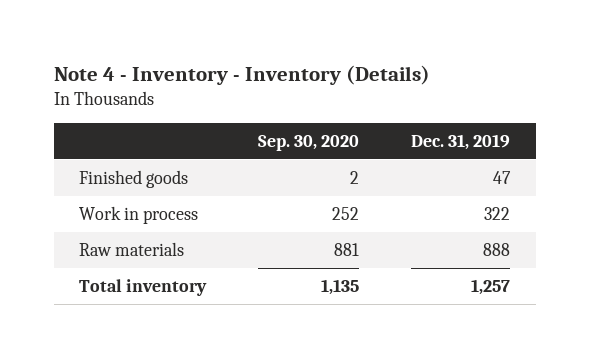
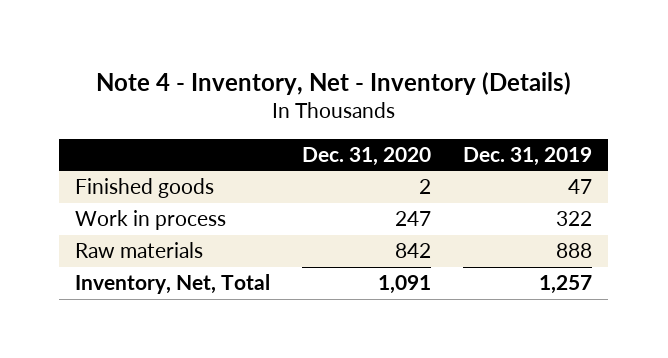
- Note 4 - Inventory - Inventory (Details)
+ Note 4 - Inventory, Net - Inventory (Details)
- | Sep. 30, 2020 | Dec. 31, 2019
+ | Dec. 31, 2020 | Dec. 31, 2019
- Total inventory | 1,135 | 1,257
+ Inventory, Net, Total | 1,091 | 1,257

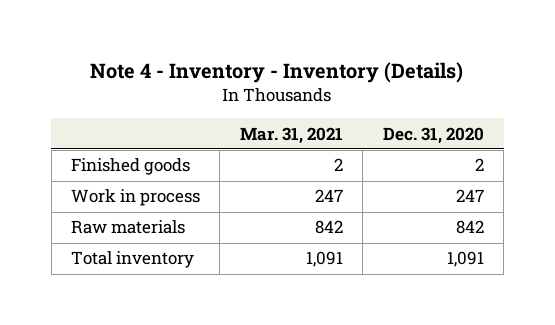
- Note 4 - Inventory, Net - Inventory (Details)
+ Note 4 - Inventory - Inventory (Details)
- | Dec. 31, 2020 | Dec. 31, 2019
+ | Mar. 31, 2021 | Dec. 31, 2020
- Inventory, Net, Total | 1,091 | 1,257
+ Total inventory | 1,091 | 1,091

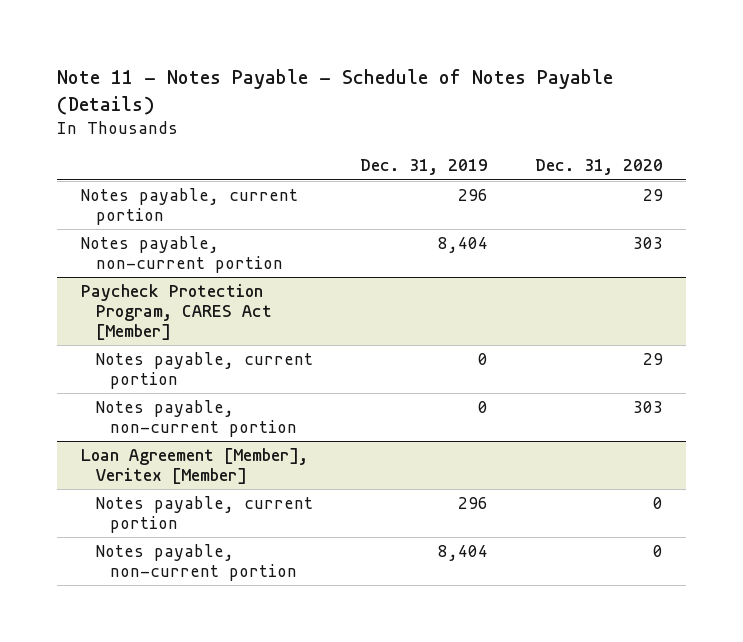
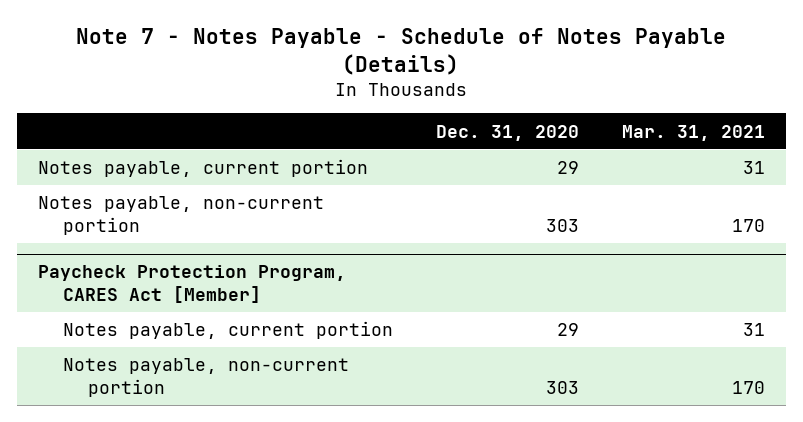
- Note 11 - Notes Payable - Schedule of Notes Payable (Details)
+ Note 7 - Notes Payable - Schedule of Notes Payable (Details)
- | Dec. 31, 2019 | Dec. 31, 2020
+ | Dec. 31, 2020 | Mar. 31, 2021
- Loan Agreement [Member], Veritex [Member]
- Notes payable, current portion | 296 | 0
- Notes payable, non-current portion | 8,404 | 0

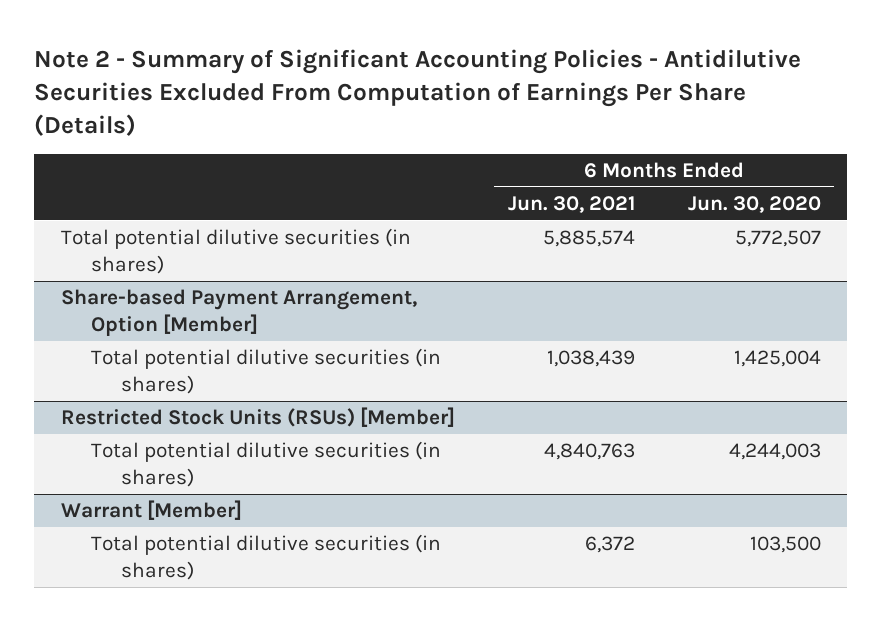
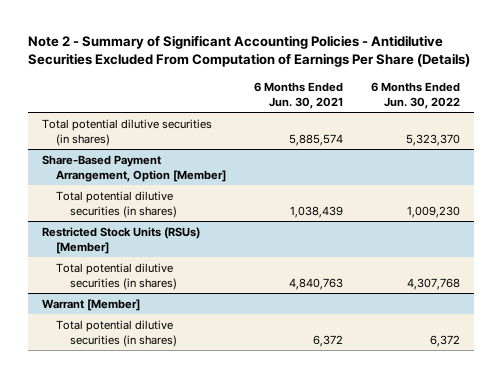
- | 6 Months Ended Jun. 30, 2021 | 6 Months Ended Jun. 30, 2020
+ | 6 Months Ended Jun. 30, 2021 | 6 Months Ended Jun. 30, 2022
- Share-based Payment Arrangement, Option [Member]
+ Share-Based Payment Arrangement, Option [Member]

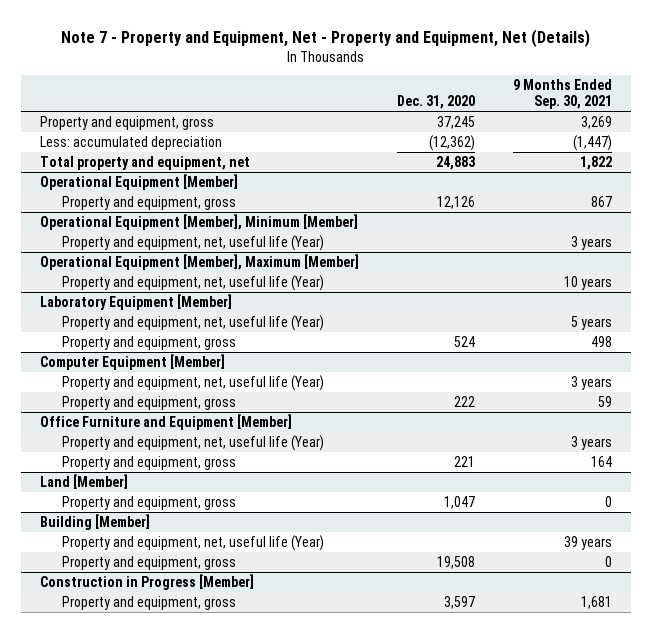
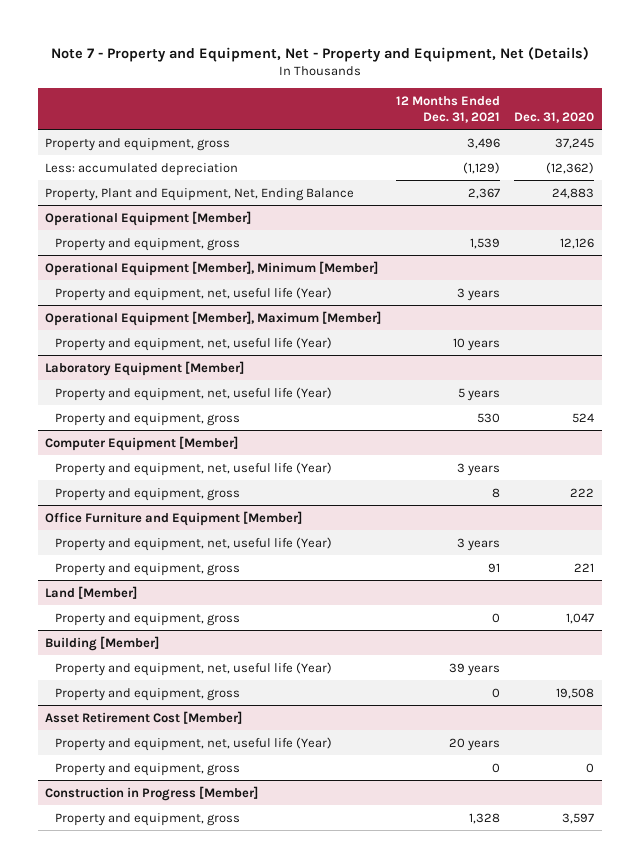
- | Dec. 31, 2020 | 9 Months Ended Sep. 30, 2021
+ | 12 Months Ended Dec. 31, 2021 | Dec. 31, 2020
- Total property and equipment, net | 24,883 | 1,822
+ Property, Plant and Equipment, Net, Ending Balance | 2,367 | 24,883
+ Asset Retirement Cost [Member]
+ Property and equipment, net, useful life (Year) | 20 years |
+ Property and equipment, gross | 0 | 0

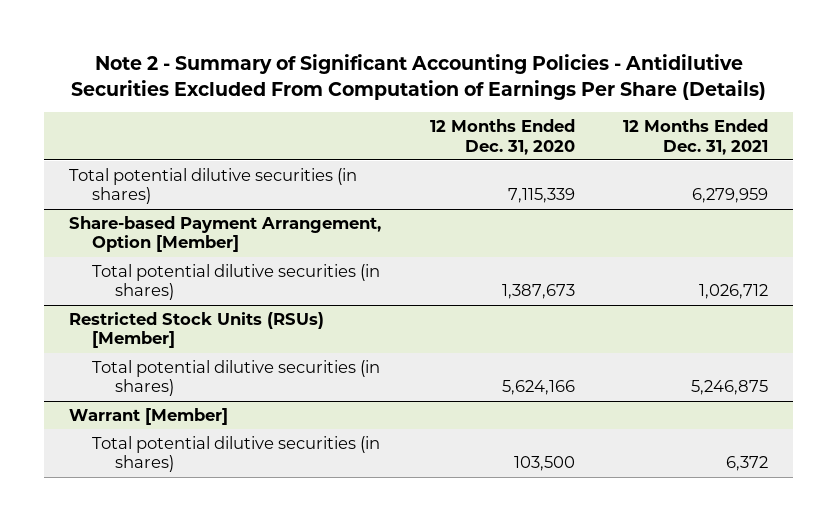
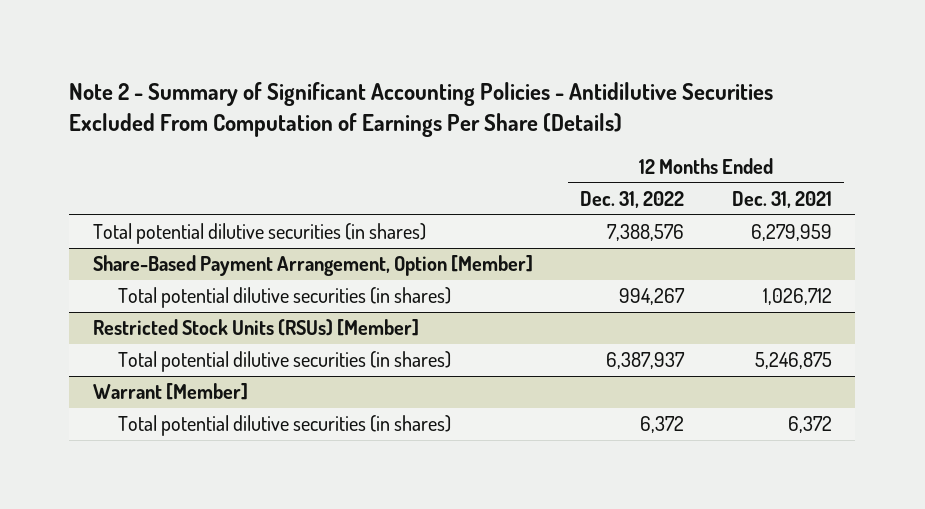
- | 12 Months Ended Dec. 31, 2020 | 12 Months Ended Dec. 31, 2021
+ | 12 Months Ended Dec. 31, 2022 | 12 Months Ended Dec. 31, 2021
- Share-based Payment Arrangement, Option [Member]
+ Share-Based Payment Arrangement, Option [Member]

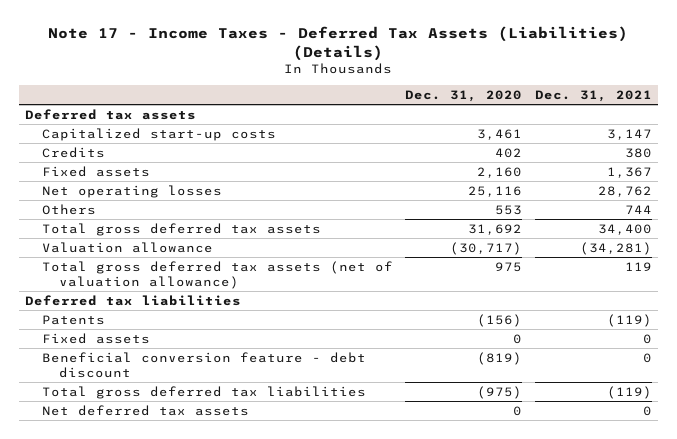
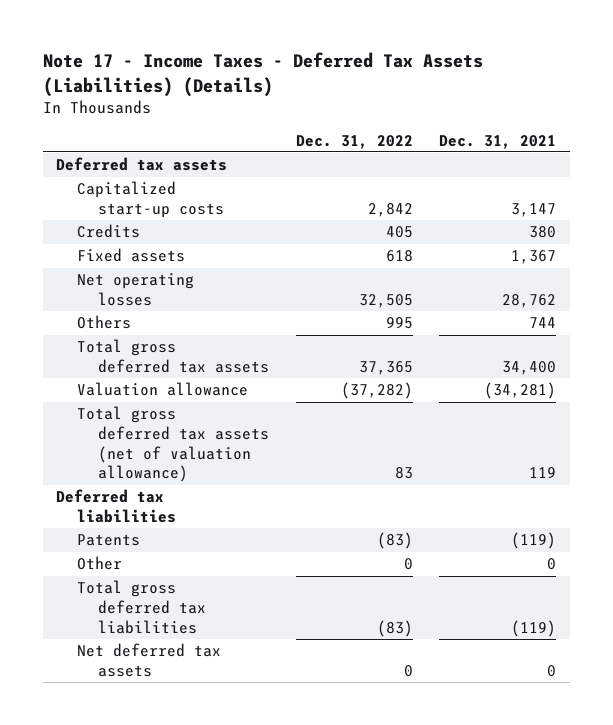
- | Dec. 31, 2020 | Dec. 31, 2021
+ | Dec. 31, 2022 | Dec. 31, 2021
- Fixed assets | 0 | 0
- Beneficial conversion feature - debt discount | (819) | 0
+ Other | 0 | 0

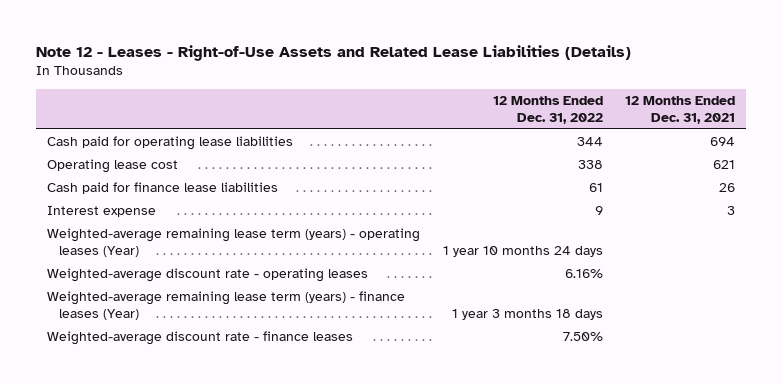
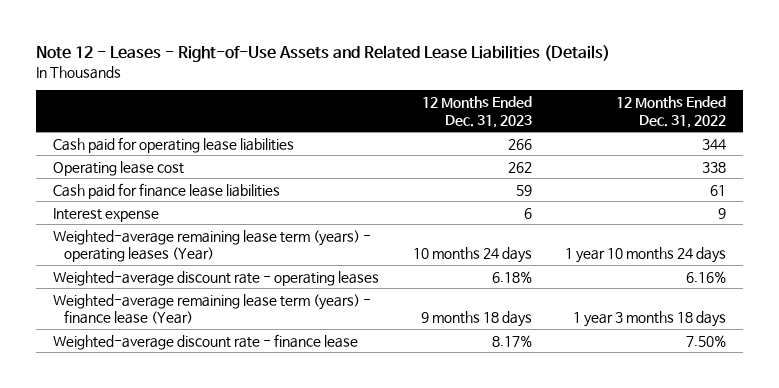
- | 12 Months Ended Dec. 31, 2022 | 12 Months Ended Dec. 31, 2021
+ | 12 Months Ended Dec. 31, 2023 | 12 Months Ended Dec. 31, 2022
- Weighted-average remaining lease term (years) - finance leases (Year) | 1 year 3 months 18 days |
- Weighted-average discount rate - finance leases | 7.50% |
+ Weighted-average remaining lease term (years) - finance lease (Year) | 9 months 18 days | 1 year 3 months 18 days
+ Weighted-average discount rate - finance lease | 8.17% | 7.50%

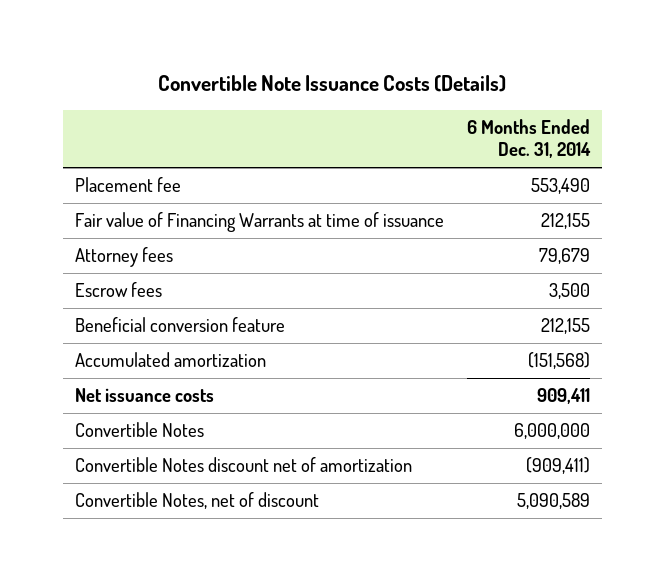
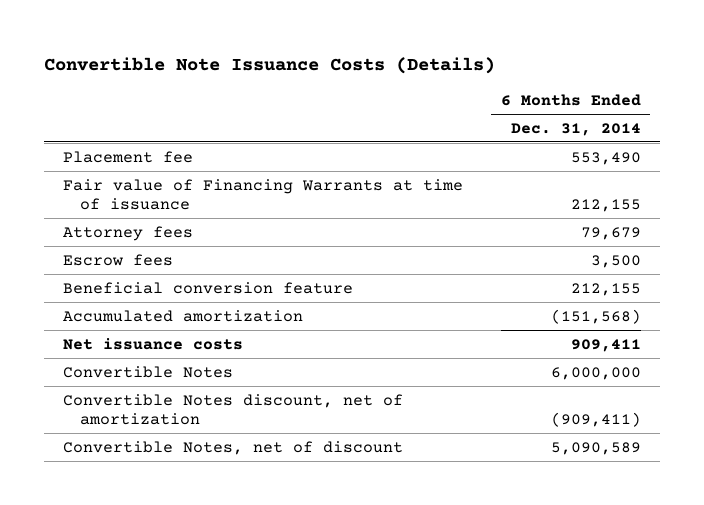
- Convertible Notes discount net of amortization | (909,411)
+ Convertible Notes discount, net of amortization | (909,411)

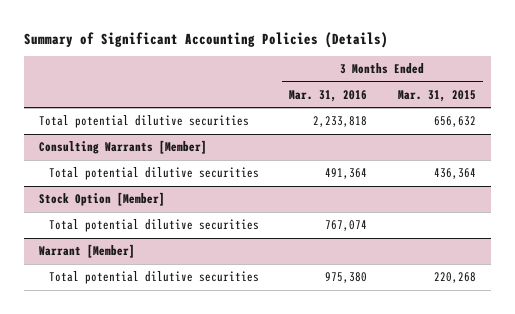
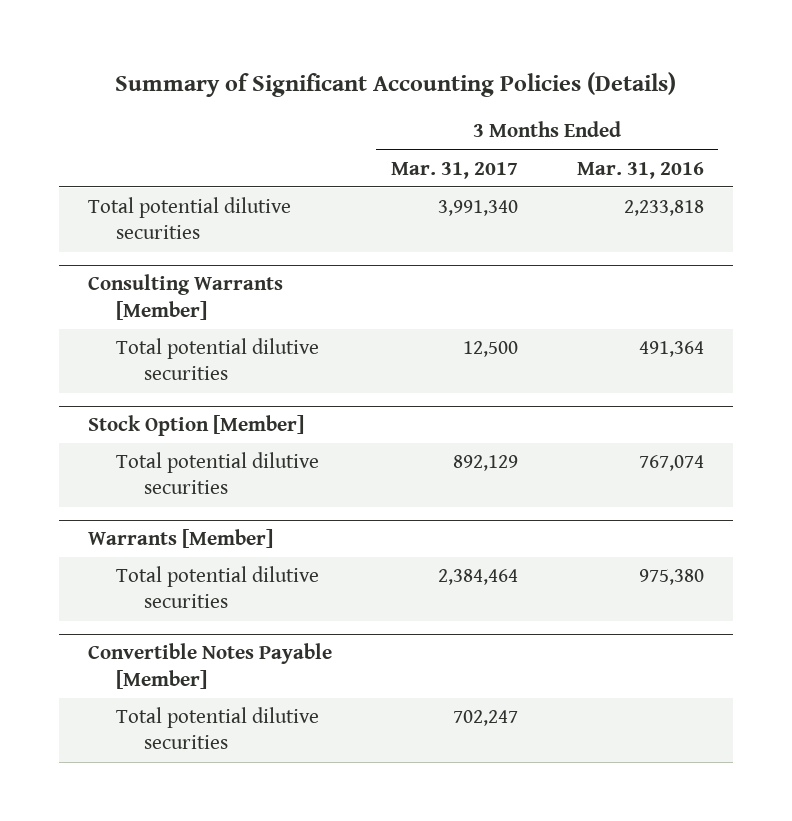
- | 3 Months Ended Mar. 31, 2016 | 3 Months Ended Mar. 31, 2015
+ | 3 Months Ended Mar. 31, 2017 | 3 Months Ended Mar. 31, 2016
- Warrant [Member]
+ Warrants [Member]
+ Convertible Notes Payable [Member]
+ Total potential dilutive securities | 702,247 |

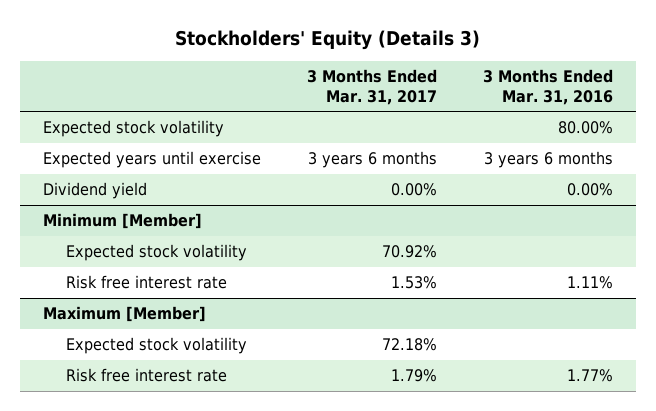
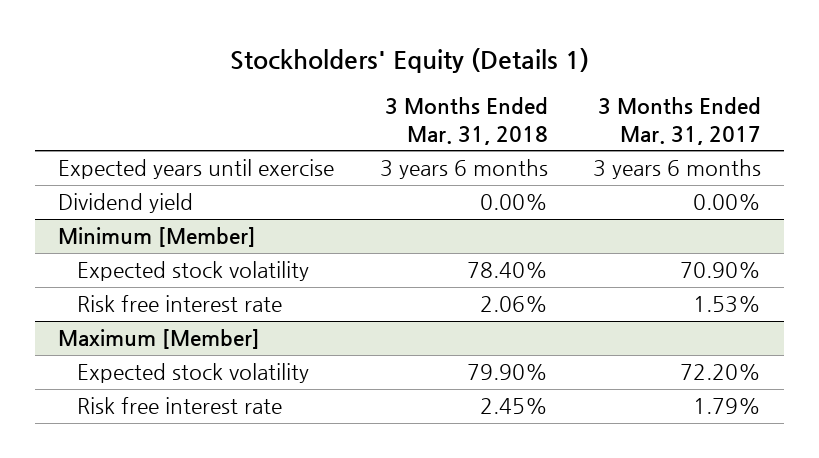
- Stockholders' Equity (Details 3)
+ Stockholders' Equity (Details 1)
- | 3 Months Ended Mar. 31, 2017 | 3 Months Ended Mar. 31, 2016
+ | 3 Months Ended Mar. 31, 2018 | 3 Months Ended Mar. 31, 2017
- Expected stock volatility | | 80.00%
@ Minimum [Member]
- Expected stock volatility | 70.92% |
+ Expected stock volatility | 78.40% | 70.90%
@ Maximum [Member]
- Expected stock volatility | 72.18% |
+ Expected stock volatility | 79.90% | 72.20%

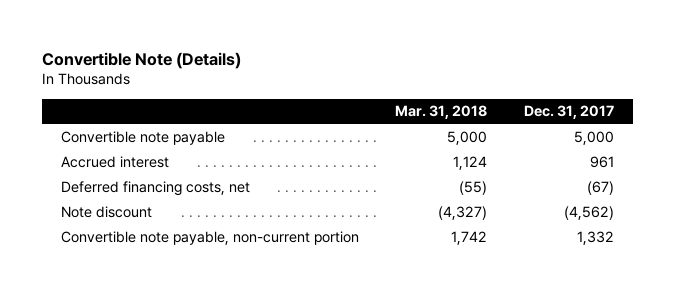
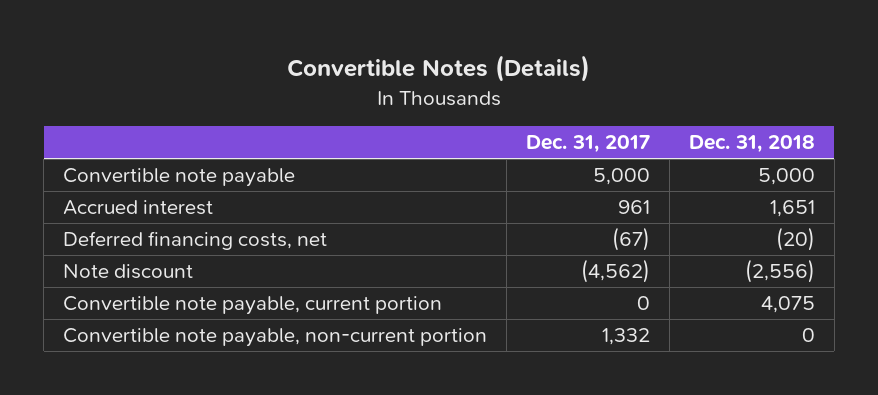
- Convertible Note (Details)
+ Convertible Notes (Details)
- | Mar. 31, 2018 | Dec. 31, 2017
+ | Dec. 31, 2017 | Dec. 31, 2018
+ Convertible note payable, current portion | 0 | 4,075

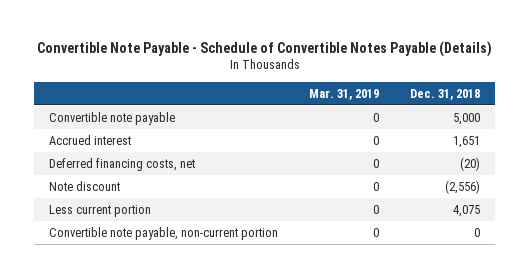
- Convertible Notes (Details)
+ Convertible Note Payable - Schedule of Convertible Notes Payable (Details)
- | Dec. 31, 2017 | Dec. 31, 2018
+ | Mar. 31, 2019 | Dec. 31, 2018
- Convertible note payable, current portion | 0 | 4,075
+ Less current portion | 0 | 4,075

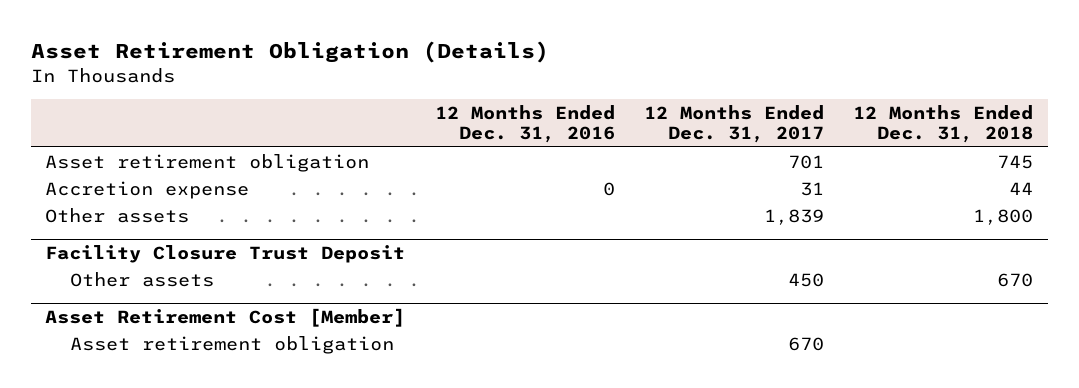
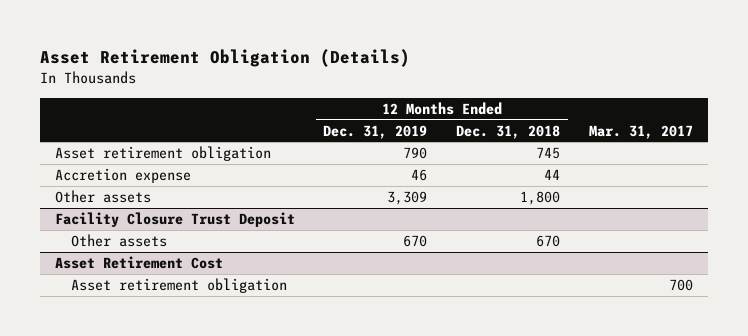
- | 12 Months Ended Dec. 31, 2016 | 12 Months Ended Dec. 31, 2017 | 12 Months Ended Dec. 31, 2018
+ | 12 Months Ended Dec. 31, 2019 | 12 Months Ended Dec. 31, 2018 | Mar. 31, 2017
- Asset Retirement Cost [Member]
+ Asset Retirement Cost

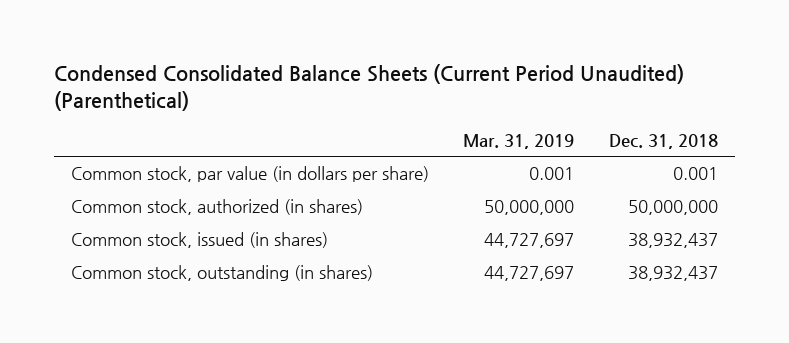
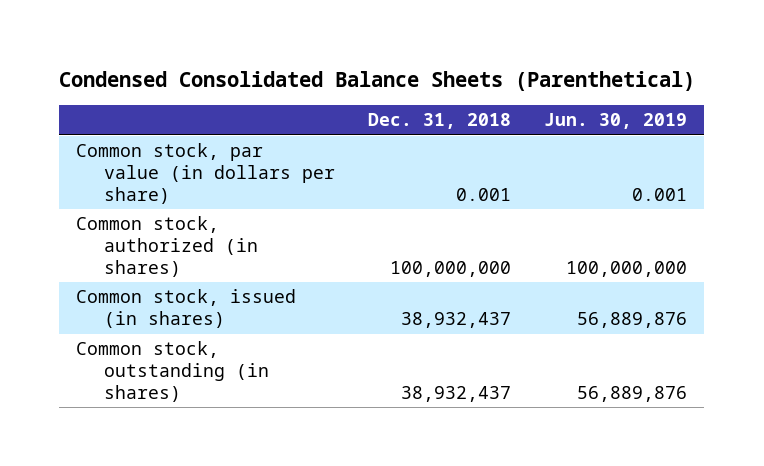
- Condensed Consolidated Balance Sheets (Current Period Unaudited) (Parenthetical)
+ Condensed Consolidated Balance Sheets (Parenthetical)
- | Mar. 31, 2019 | Dec. 31, 2018
+ | Dec. 31, 2018 | Jun. 30, 2019
- Common stock, authorized (in shares) | 50,000,000 | 50,000,000
+ Common stock, authorized (in shares) | 100,000,000 | 100,000,000

